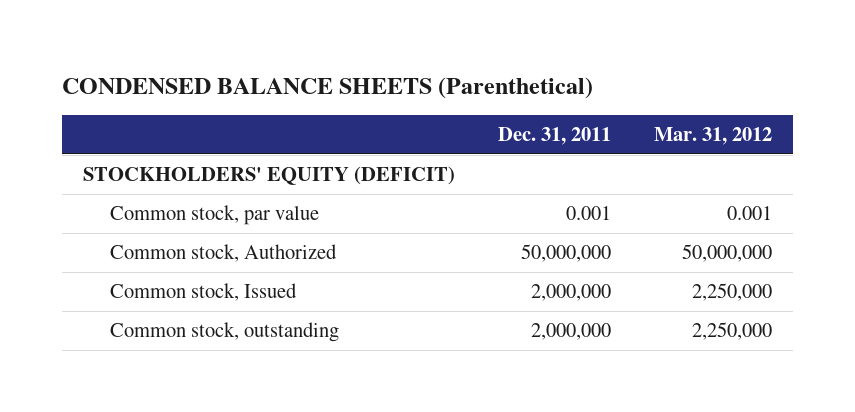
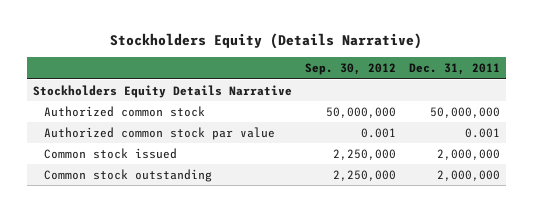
- CONDENSED BALANCE SHEETS (Parenthetical)
+ Stockholders Equity (Details Narrative)
- | Dec. 31, 2011 | Mar. 31, 2012
+ | Sep. 30, 2012 | Dec. 31, 2011
- STOCKHOLDERS' EQUITY (DEFICIT)
- Common stock, par value | 0.001 | 0.001
- Common stock, Authorized | 50,000,000 | 50,000,000
- Common stock, Issued | 2,000,000 | 2,250,000
- Common stock, outstanding | 2,000,000 | 2,250,000
+ Stockholders Equity Details Narrative
+ Authorized common stock | 50,000,000 | 50,000,000
+ Authorized common stock par value | 0.001 | 0.001
+ Common stock issued | 2,250,000 | 2,000,000
+ Common stock outstanding | 2,250,000 | 2,000,000

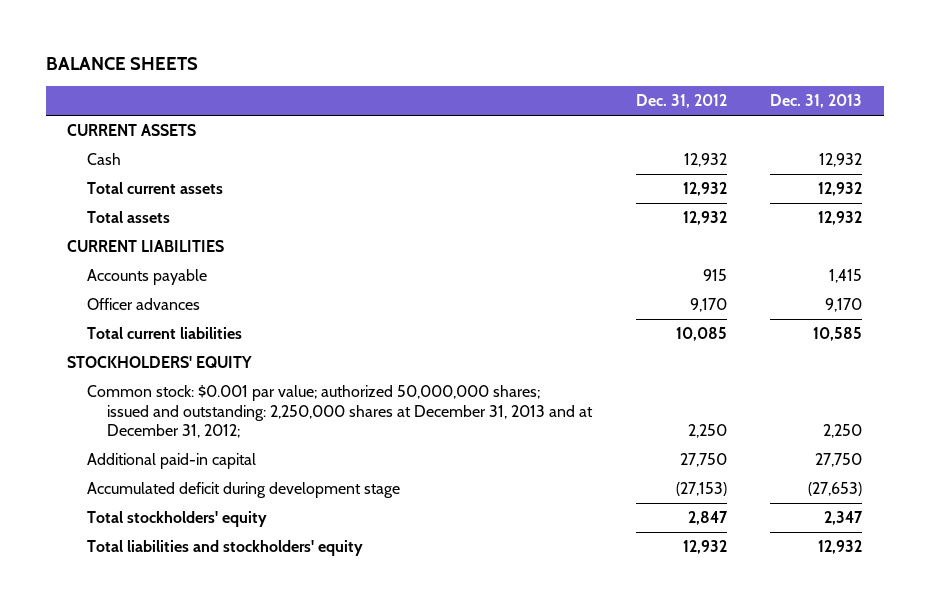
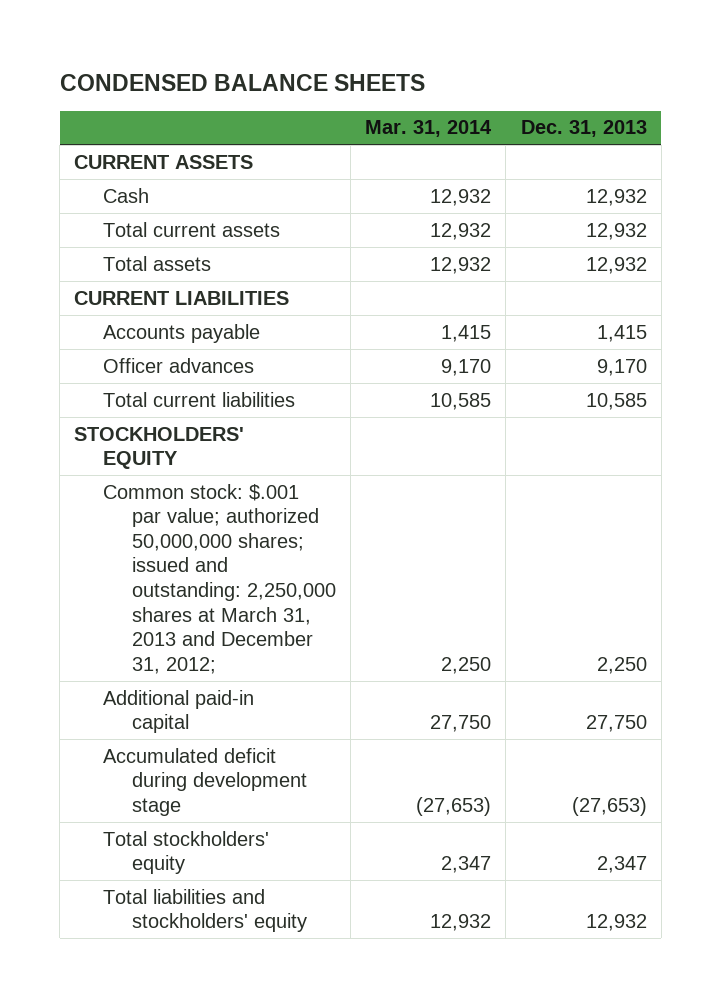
- BALANCE SHEETS
+ CONDENSED BALANCE SHEETS
- | Dec. 31, 2012 | Dec. 31, 2013
+ | Mar. 31, 2014 | Dec. 31, 2013
- Common stock: $0.001 par value; authorized 50,000,000 shares; issued and outstanding: 2,250,000 shares at December 31, 2013 and at December 31, 2012; | 2,250 | 2,250
+ Common stock: $.001 par value; authorized 50,000,000 shares; issued and outstanding: 2,250,000 shares at March 31, 2013 and December 31, 2012; | 2,250 | 2,250

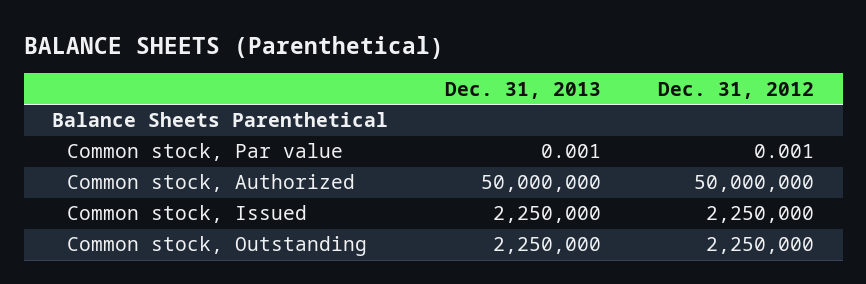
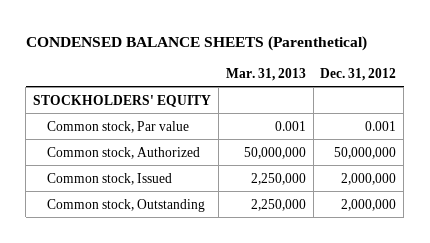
- BALANCE SHEETS (Parenthetical)
+ CONDENSED BALANCE SHEETS (Parenthetical)
- | Dec. 31, 2013 | Dec. 31, 2012
+ | Mar. 31, 2013 | Dec. 31, 2012
- Balance Sheets Parenthetical
+ STOCKHOLDERS' EQUITY
- Common stock, Issued | 2,250,000 | 2,250,000
- Common stock, Outstanding | 2,250,000 | 2,250,000
+ Common stock, Issued | 2,250,000 | 2,000,000
+ Common stock, Outstanding | 2,250,000 | 2,000,000

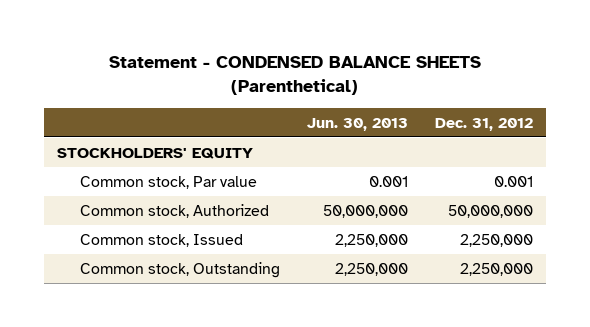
- CONDENSED BALANCE SHEETS (Parenthetical)
+ Statement - CONDENSED BALANCE SHEETS (Parenthetical)
- | Mar. 31, 2013 | Dec. 31, 2012
+ | Jun. 30, 2013 | Dec. 31, 2012
- Common stock, Issued | 2,250,000 | 2,000,000
- Common stock, Outstanding | 2,250,000 | 2,000,000
+ Common stock, Issued | 2,250,000 | 2,250,000
+ Common stock, Outstanding | 2,250,000 | 2,250,000

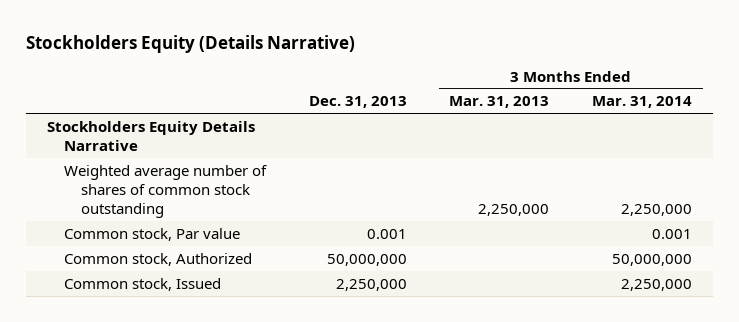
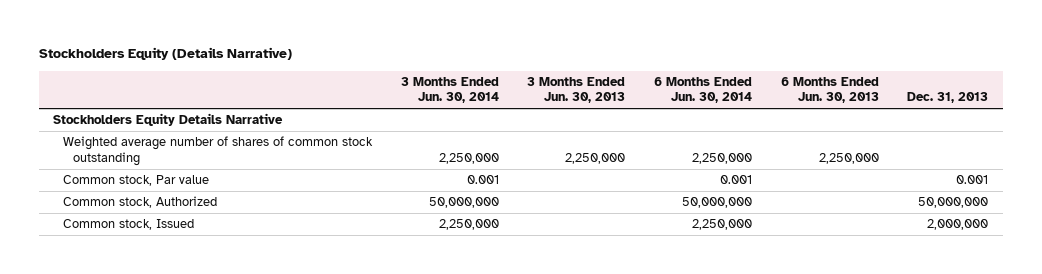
- | Dec. 31, 2013 | 3 Months Ended Mar. 31, 2013 | 3 Months Ended Mar. 31, 2014
+ | 3 Months Ended Jun. 30, 2014 | 3 Months Ended Jun. 30, 2013 | 6 Months Ended Jun. 30, 2014 | 6 Months Ended Jun. 30, 2013 | Dec. 31, 2013
- Common stock, Issued | 2,250,000 | | 2,250,000
+ Common stock, Issued | 2,250,000 | | 2,250,000 | | 2,000,000

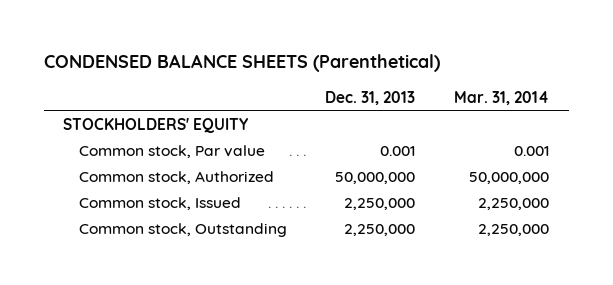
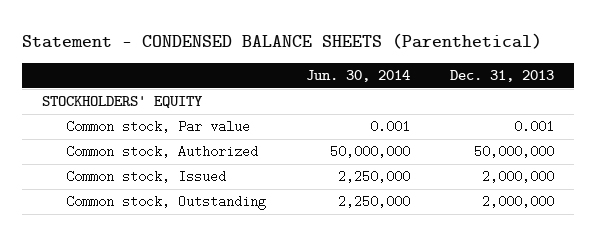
- CONDENSED BALANCE SHEETS (Parenthetical)
+ Statement - CONDENSED BALANCE SHEETS (Parenthetical)
- | Dec. 31, 2013 | Mar. 31, 2014
+ | Jun. 30, 2014 | Dec. 31, 2013
- Common stock, Issued | 2,250,000 | 2,250,000
- Common stock, Outstanding | 2,250,000 | 2,250,000
+ Common stock, Issued | 2,250,000 | 2,000,000
+ Common stock, Outstanding | 2,250,000 | 2,000,000

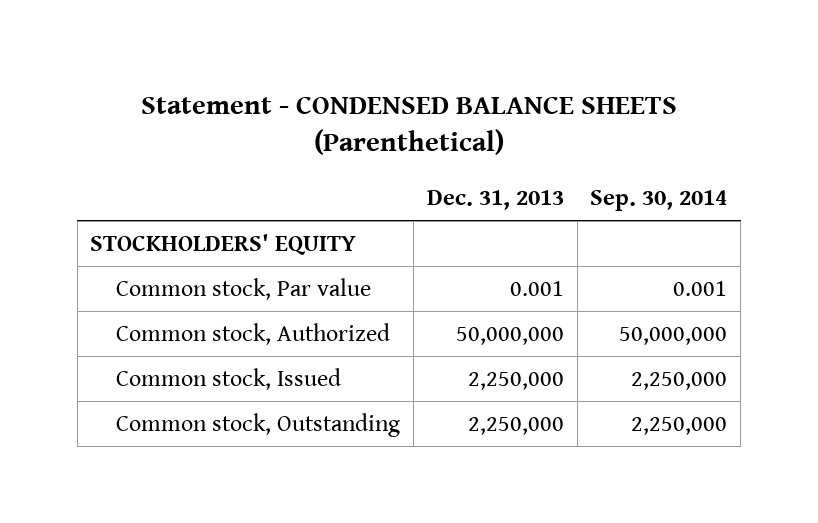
- | Jun. 30, 2014 | Dec. 31, 2013
+ | Dec. 31, 2013 | Sep. 30, 2014
- Common stock, Issued | 2,250,000 | 2,000,000
- Common stock, Outstanding | 2,250,000 | 2,000,000
+ Common stock, Issued | 2,250,000 | 2,250,000
+ Common stock, Outstanding | 2,250,000 | 2,250,000

